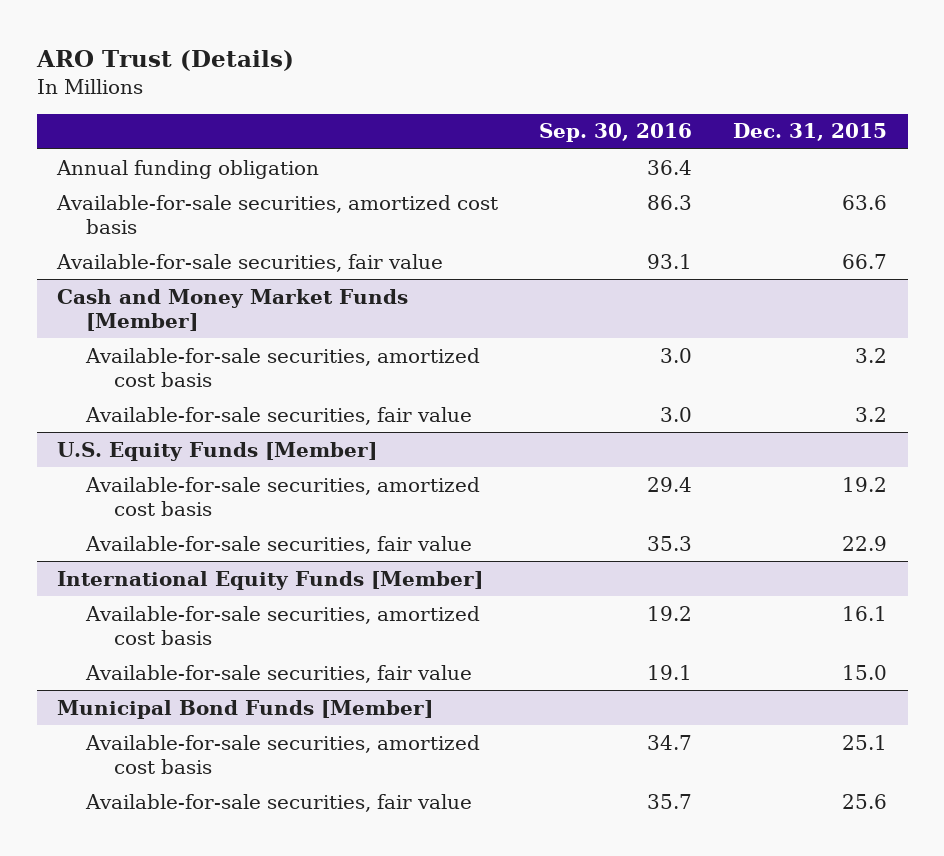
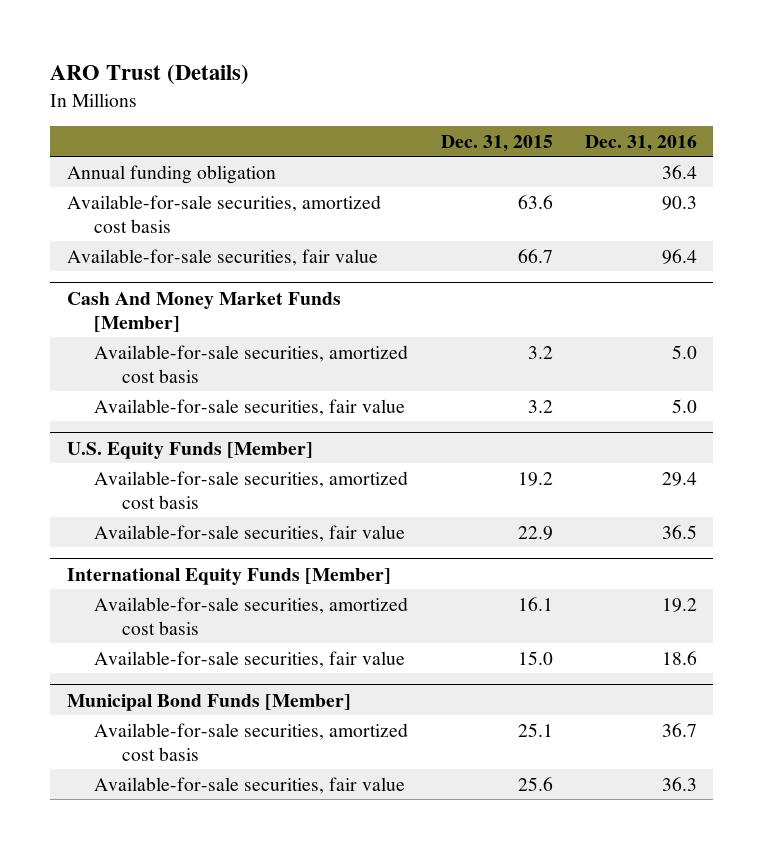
- | Sep. 30, 2016 | Dec. 31, 2015
+ | Dec. 31, 2015 | Dec. 31, 2016
- Cash and Money Market Funds [Member]
+ Cash And Money Market Funds [Member]

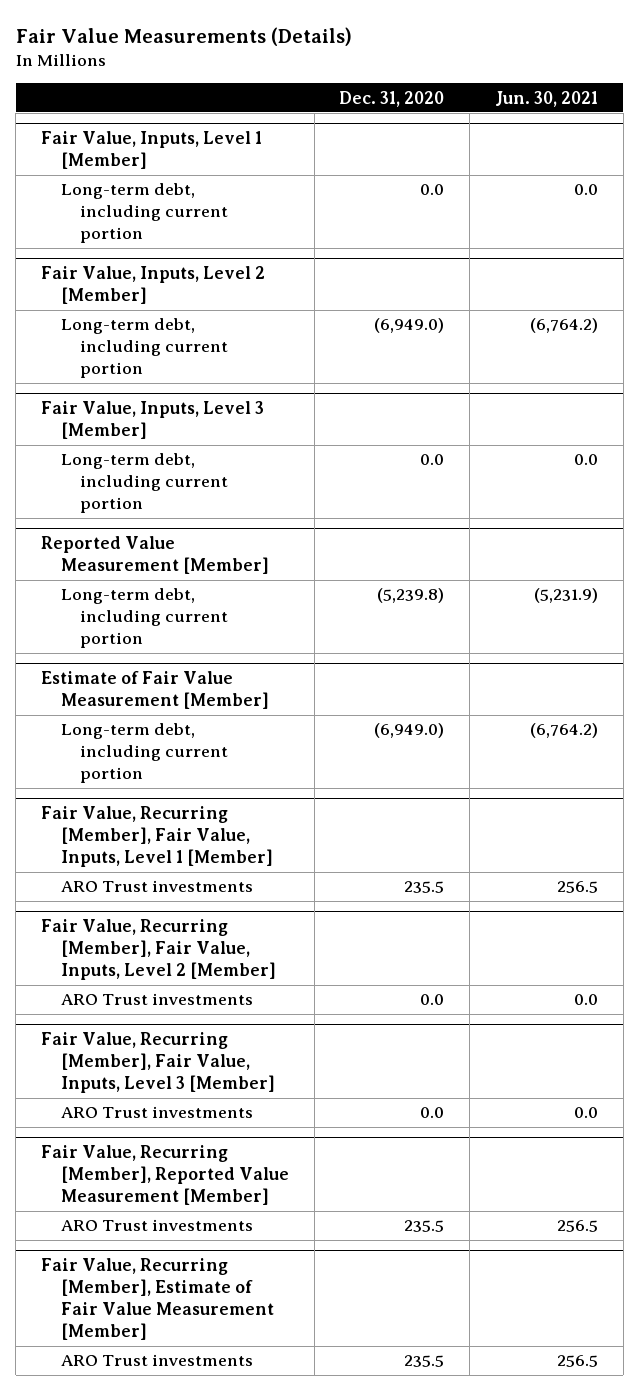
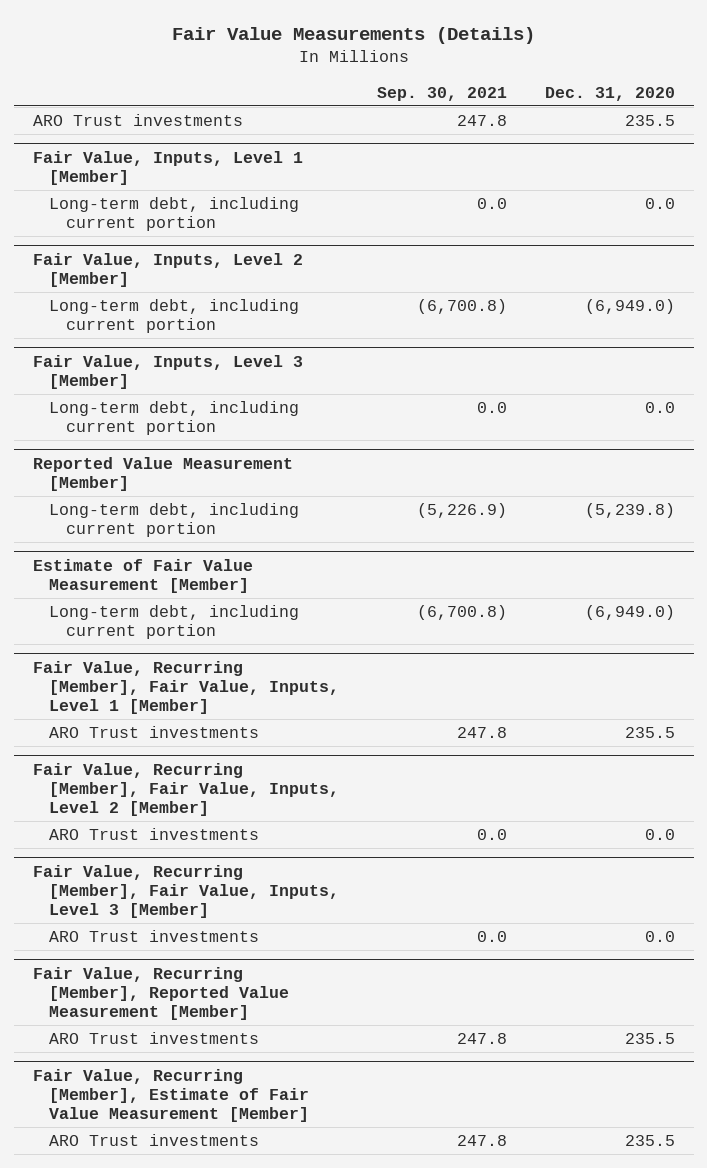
- | Dec. 31, 2020 | Jun. 30, 2021
+ | Sep. 30, 2021 | Dec. 31, 2020
+ ARO Trust investments | 247.8 | 235.5

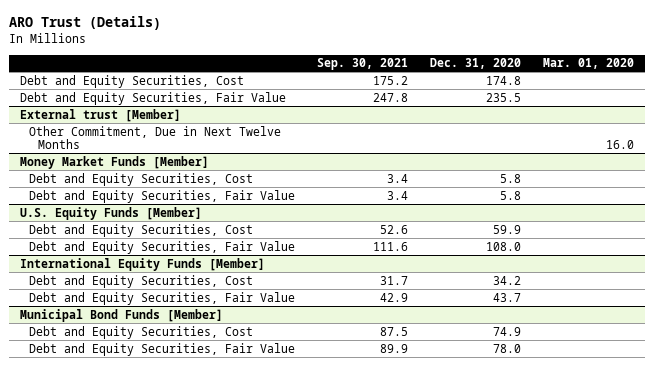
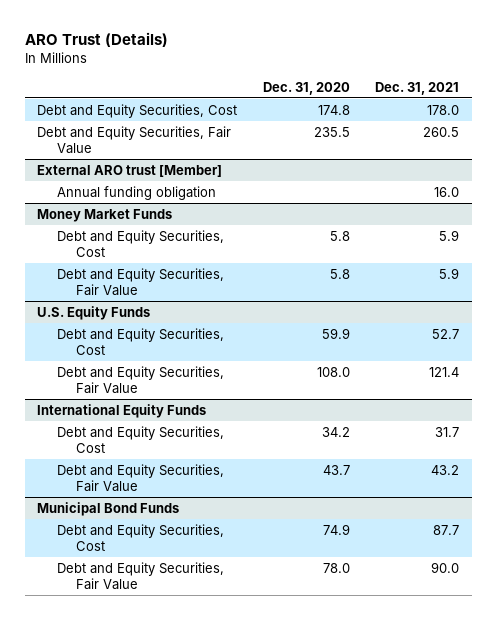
- | Sep. 30, 2021 | Dec. 31, 2020 | Mar. 01, 2020
+ | Dec. 31, 2020 | Dec. 31, 2021
- External trust [Member]
- Other Commitment, Due in Next Twelve Months | | | 16.0
- Money Market Funds [Member]
+ External ARO trust [Member]
+ Annual funding obligation | | 16.0
+ Money Market Funds
- U.S. Equity Funds [Member]
+ U.S. Equity Funds
- International Equity Funds [Member]
+ International Equity Funds
- Municipal Bond Funds [Member]
+ Municipal Bond Funds

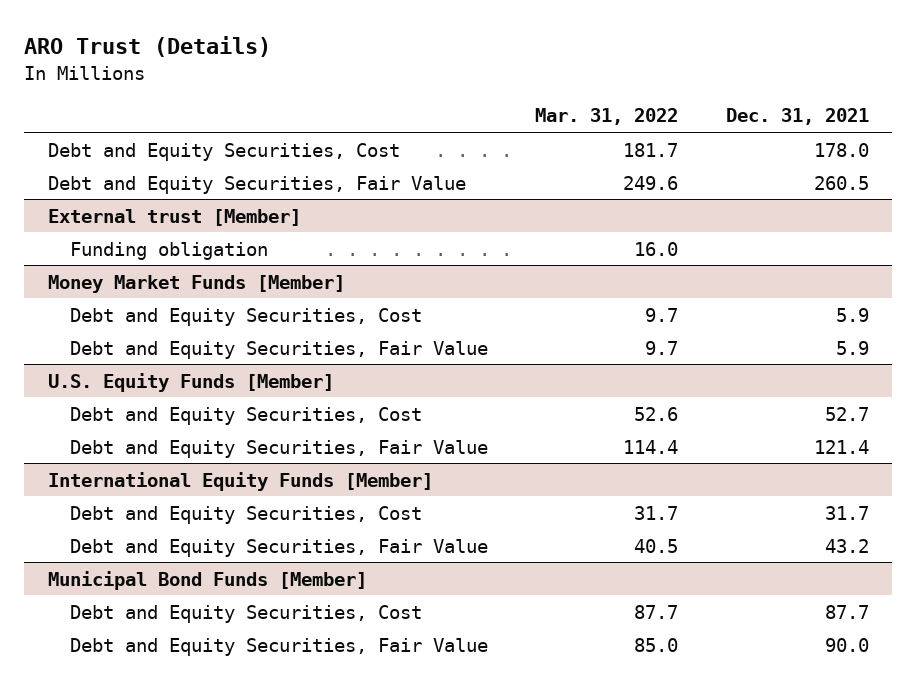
- | Dec. 31, 2020 | Dec. 31, 2021
+ | Mar. 31, 2022 | Dec. 31, 2021
- External ARO trust [Member]
- Annual funding obligation | | 16.0
- Money Market Funds
+ External trust [Member]
+ Funding obligation | 16.0 |
+ Money Market Funds [Member]
- U.S. Equity Funds
+ U.S. Equity Funds [Member]
- International Equity Funds
+ International Equity Funds [Member]
- Municipal Bond Funds
+ Municipal Bond Funds [Member]

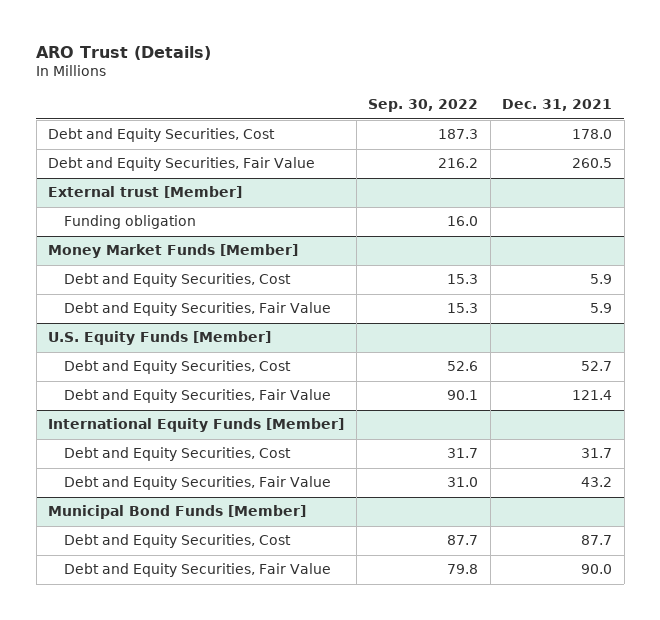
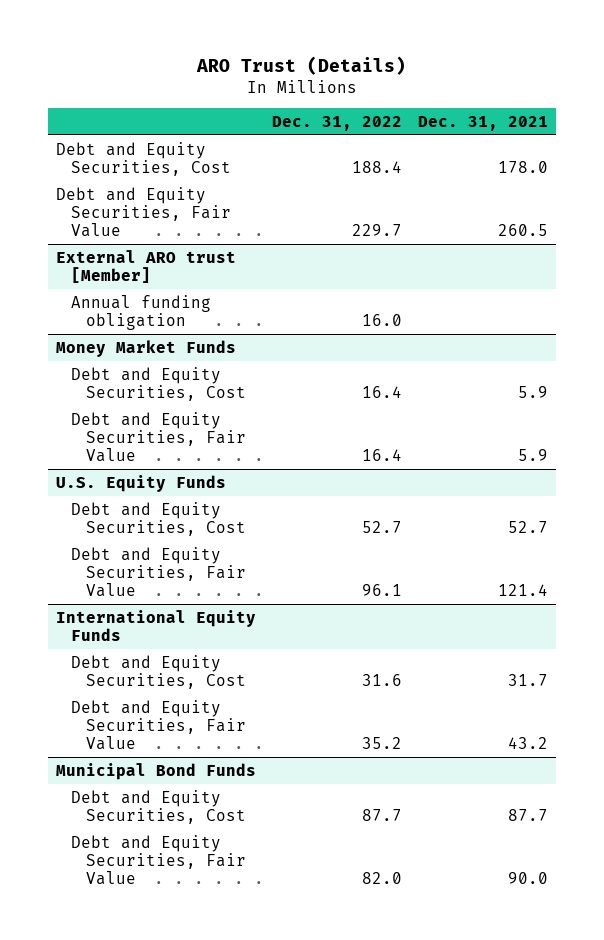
- | Sep. 30, 2022 | Dec. 31, 2021
+ | Dec. 31, 2022 | Dec. 31, 2021
- External trust [Member]
- Funding obligation | 16.0 |
- Money Market Funds [Member]
+ External ARO trust [Member]
+ Annual funding obligation | 16.0 |
+ Money Market Funds
- U.S. Equity Funds [Member]
+ U.S. Equity Funds
- International Equity Funds [Member]
+ International Equity Funds
- Municipal Bond Funds [Member]
+ Municipal Bond Funds

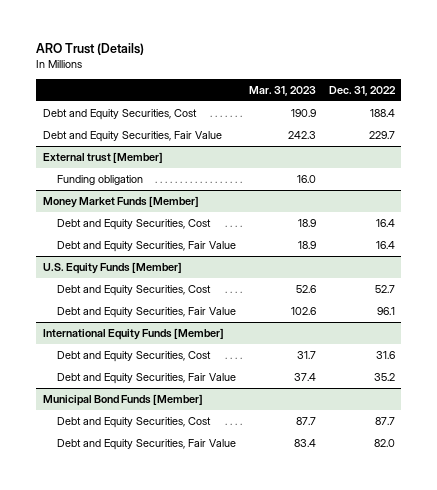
- | Dec. 31, 2022 | Dec. 31, 2021
+ | Mar. 31, 2023 | Dec. 31, 2022
- External ARO trust [Member]
- Annual funding obligation | 16.0 |
- Money Market Funds
+ External trust [Member]
+ Funding obligation | 16.0 |
+ Money Market Funds [Member]
- U.S. Equity Funds
+ U.S. Equity Funds [Member]
- International Equity Funds
+ International Equity Funds [Member]
- Municipal Bond Funds
+ Municipal Bond Funds [Member]

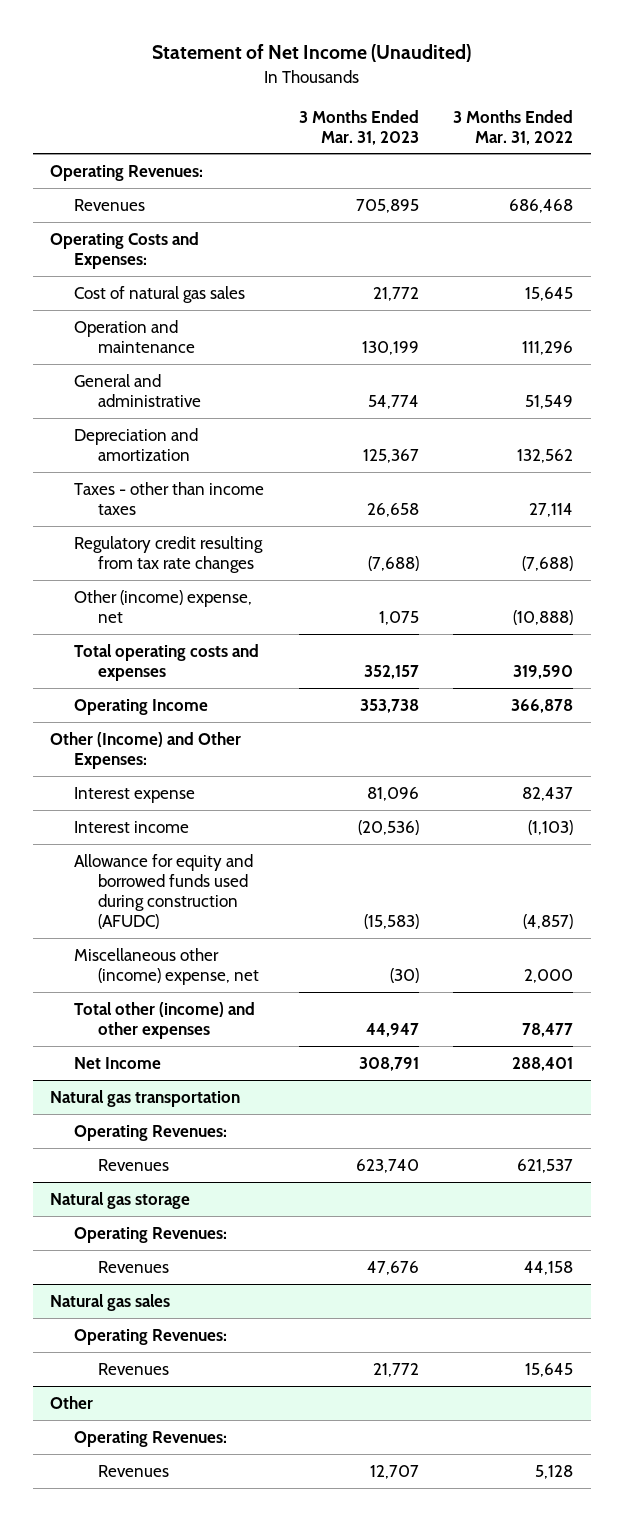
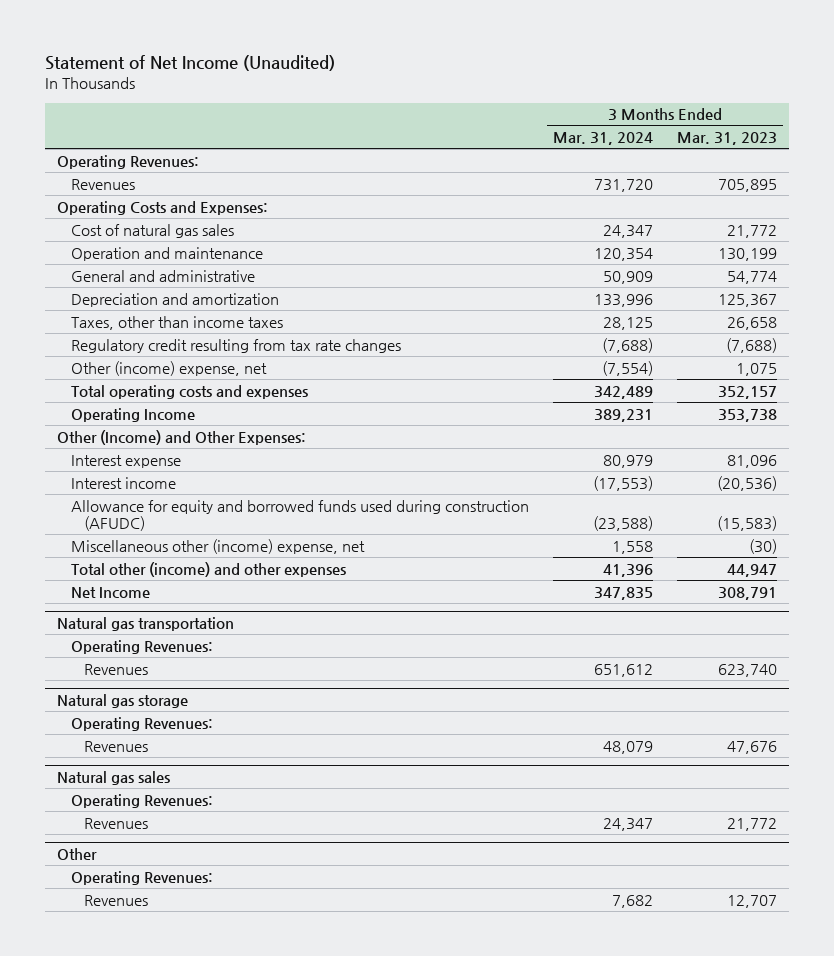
- | 3 Months Ended Mar. 31, 2023 | 3 Months Ended Mar. 31, 2022
+ | 3 Months Ended Mar. 31, 2024 | 3 Months Ended Mar. 31, 2023
- Taxes - other than income taxes | 26,658 | 27,114
+ Taxes, other than income taxes | 28,125 | 26,658

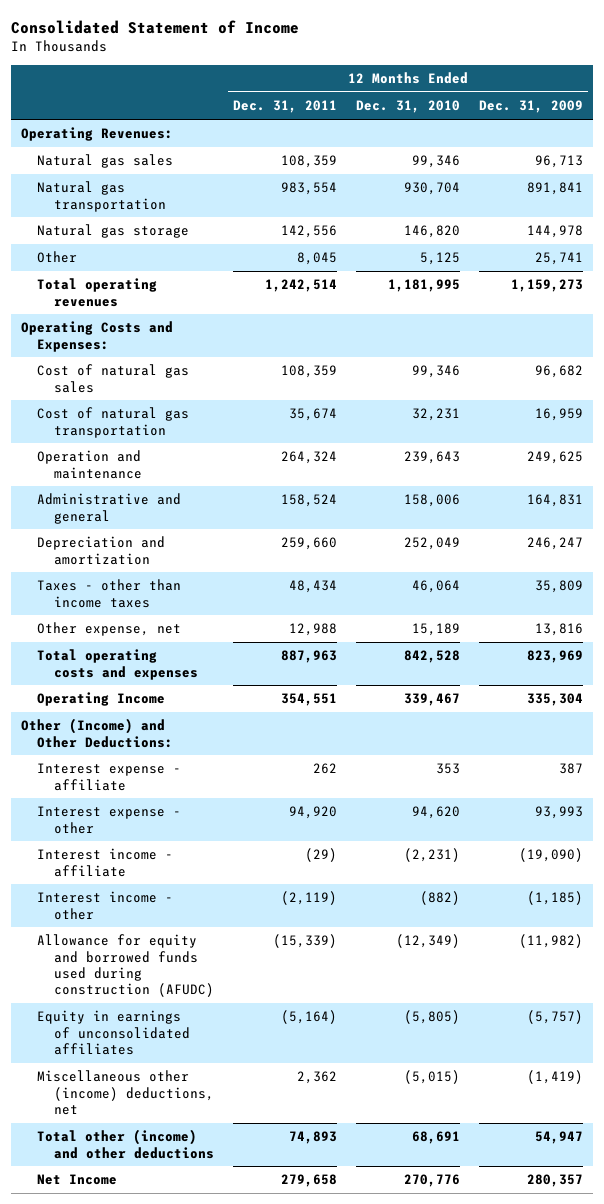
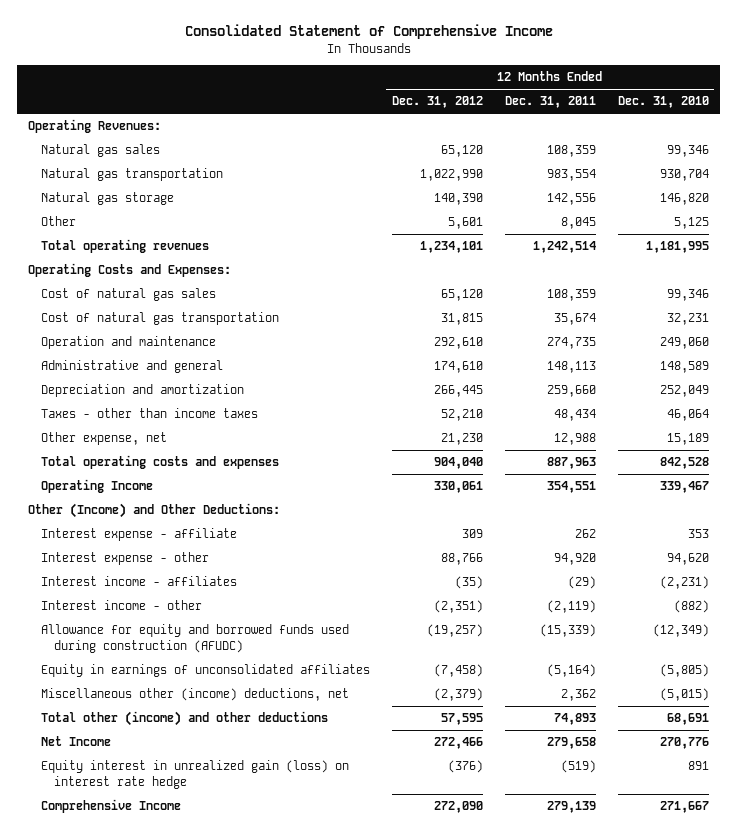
- Consolidated Statement of Income
+ Consolidated Statement of Comprehensive Income
- | 12 Months Ended Dec. 31, 2011 | 12 Months Ended Dec. 31, 2010 | 12 Months Ended Dec. 31, 2009
+ | 12 Months Ended Dec. 31, 2012 | 12 Months Ended Dec. 31, 2011 | 12 Months Ended Dec. 31, 2010
- Operation and maintenance | 264,324 | 239,643 | 249,625
- Administrative and general | 158,524 | 158,006 | 164,831
+ Operation and maintenance | 292,610 | 274,735 | 249,060
+ Administrative and general | 174,610 | 148,113 | 148,589
- Interest income - affiliate | (29) | (2,231) | (19,090)
+ Interest income - affiliates | (35) | (29) | (2,231)
+ Equity interest in unrealized gain (loss) on interest rate hedge | (376) | (519) | 891
+ Comprehensive Income | 272,090 | 279,139 | 271,667

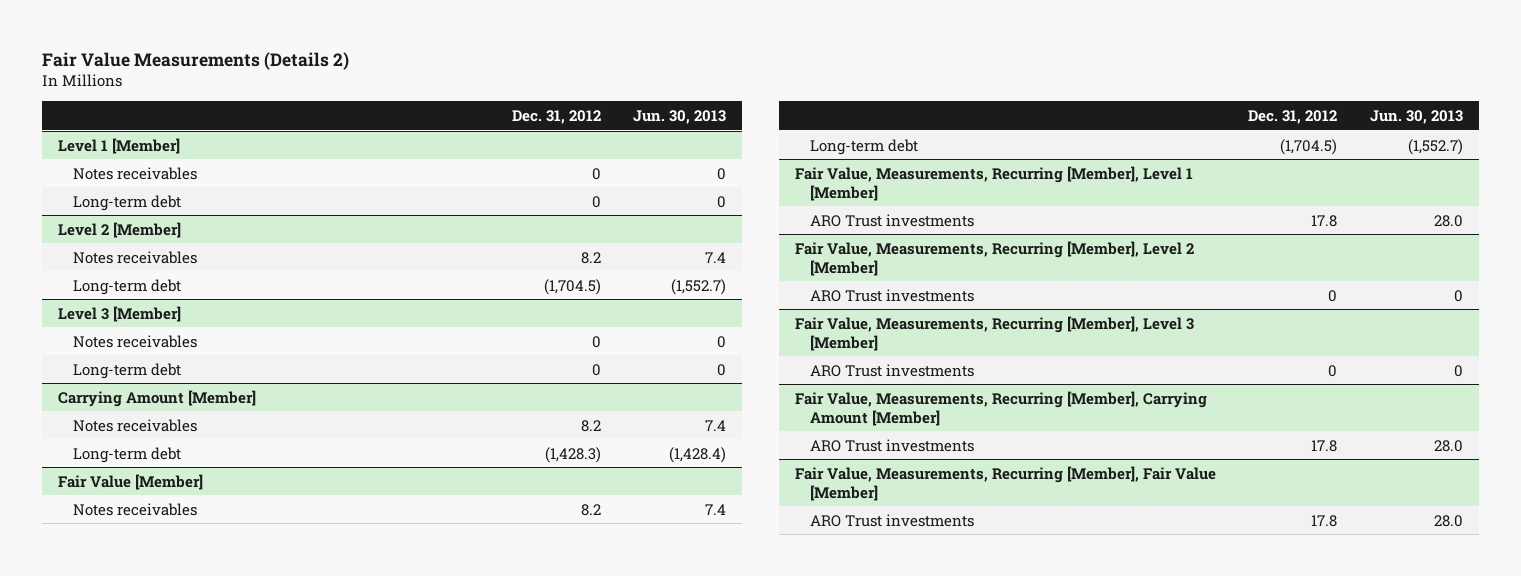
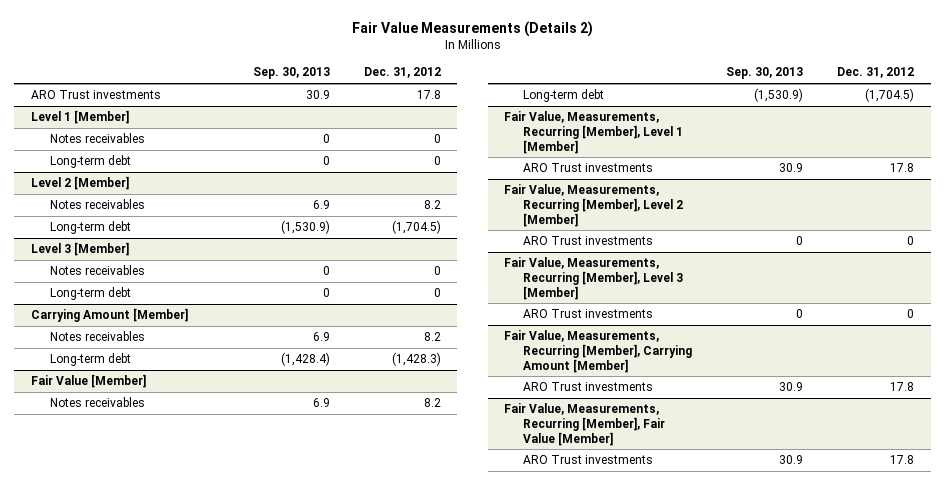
- | Dec. 31, 2012 | Jun. 30, 2013
+ | Sep. 30, 2013 | Dec. 31, 2012
+ ARO Trust investments | 30.9 | 17.8

